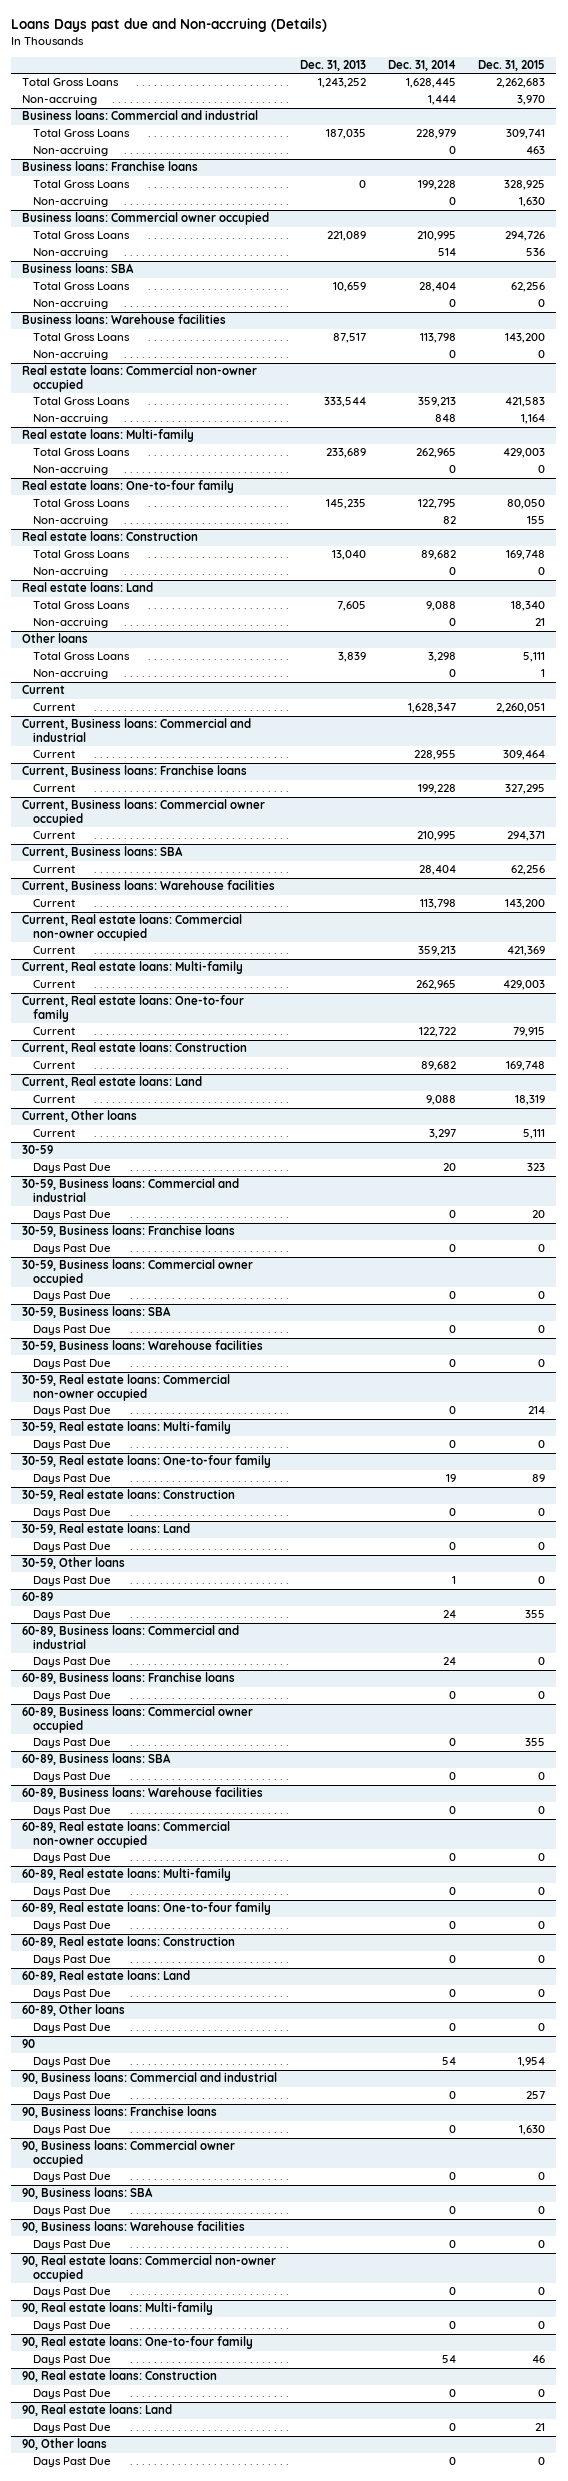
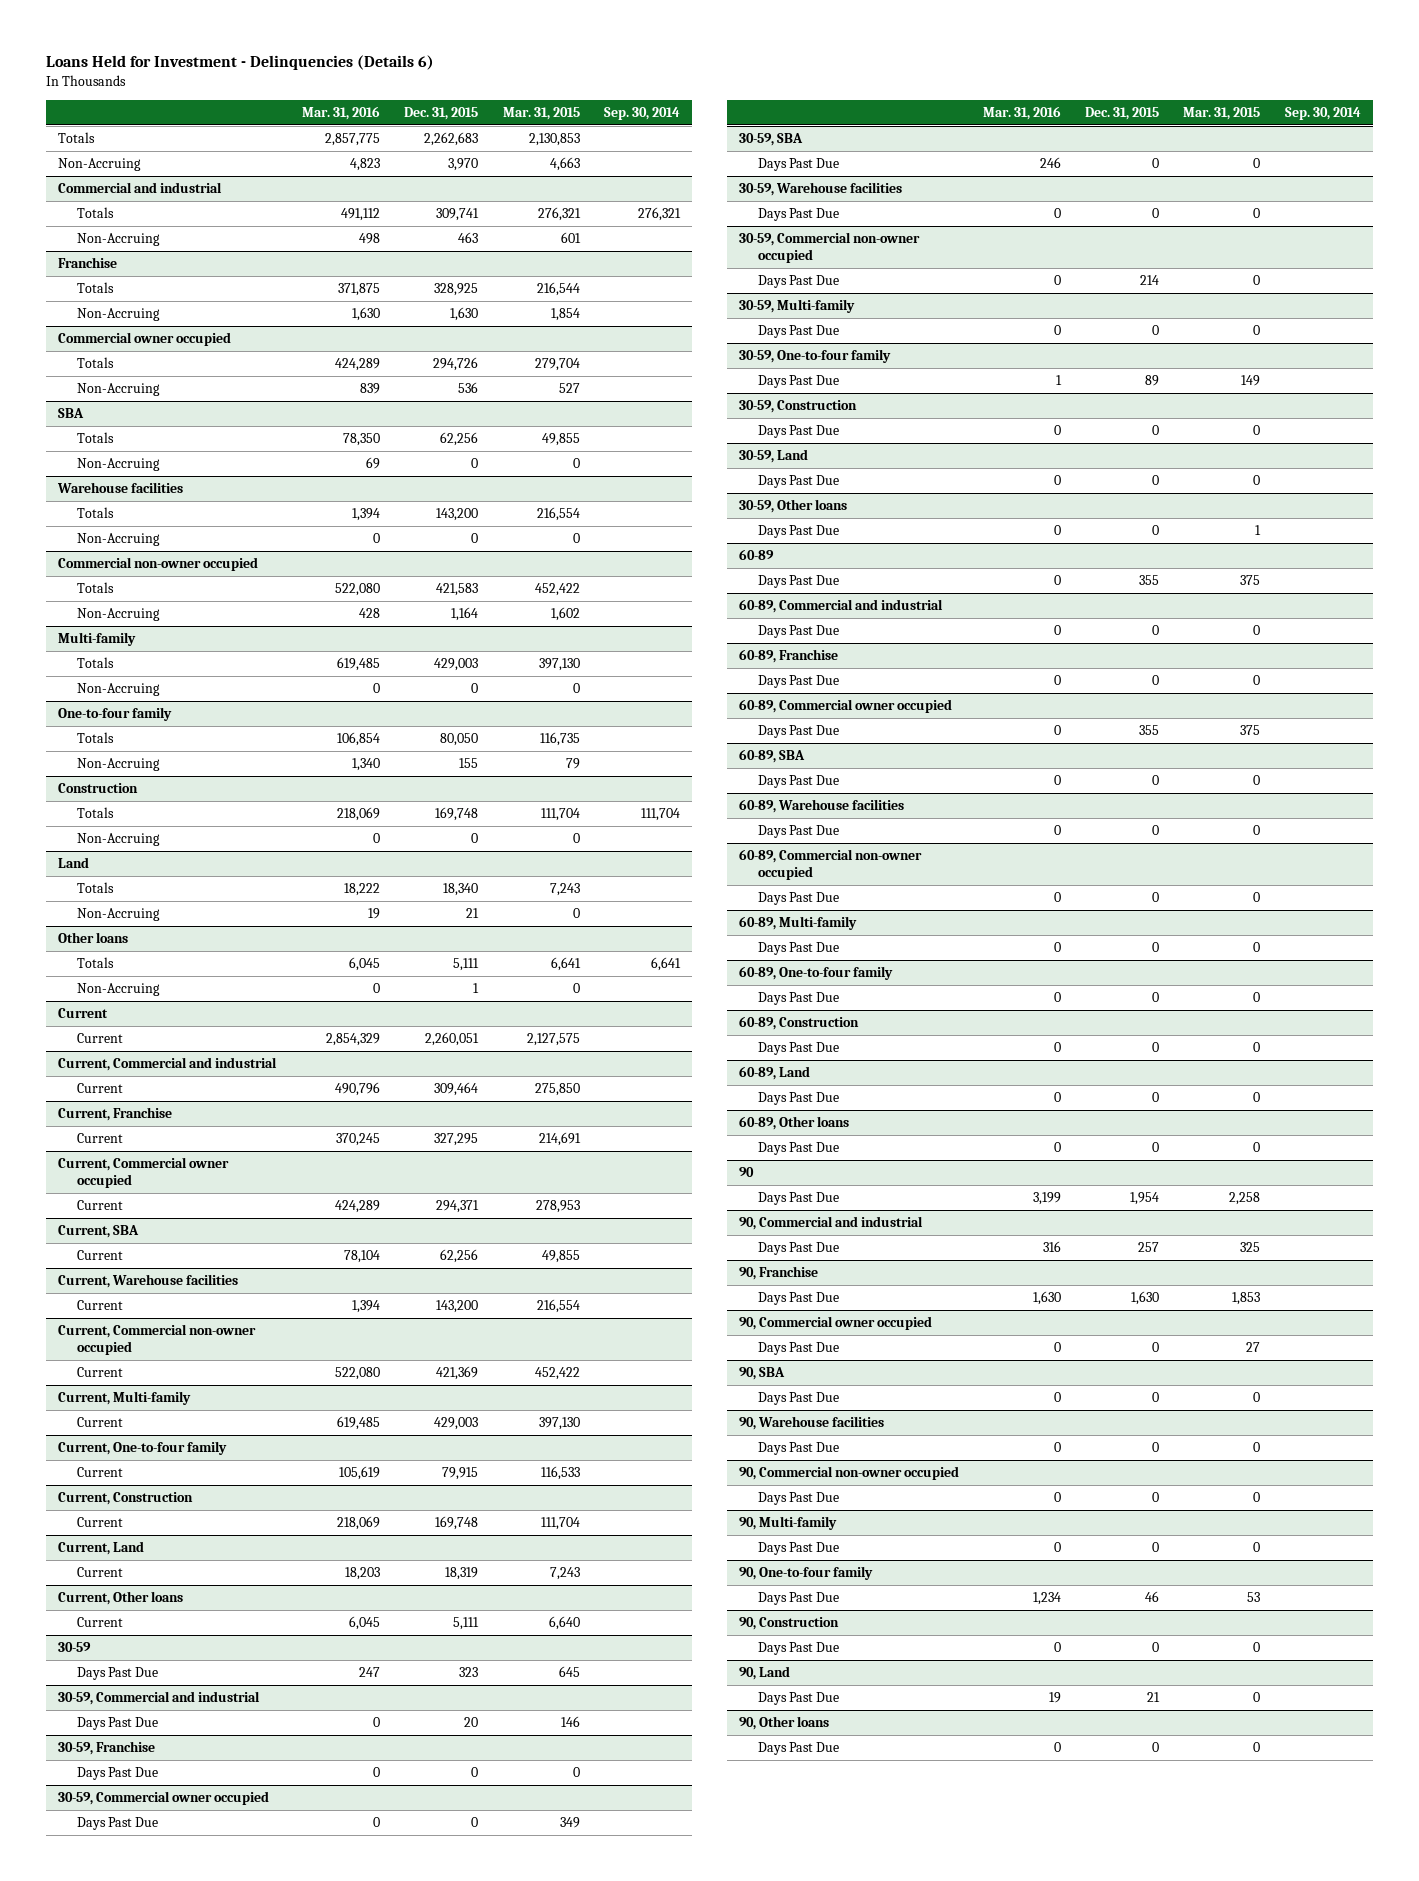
- Loans Days past due and Non-accruing (Details)
+ Loans Held for Investment - Delinquencies (Details 6)
- | Dec. 31, 2013 | Dec. 31, 2014 | Dec. 31, 2015
+ | Mar. 31, 2016 | Dec. 31, 2015 | Mar. 31, 2015 | Sep. 30, 2014
- Total Gross Loans | 1,243,252 | 1,628,445 | 2,262,683
- Non-accruing | | 1,444 | 3,970
- Business loans: Commercial and industrial
- Total Gross Loans | 187,035 | 228,979 | 309,741
- Non-accruing | | 0 | 463
- Business loans: Franchise loans
- Total Gross Loans | 0 | 199,228 | 328,925
- Non-accruing | | 0 | 1,630
- Business loans: Commercial owner occupied
- Total Gross Loans | 221,089 | 210,995 | 294,726
- Non-accruing | | 514 | 536
- Business loans: SBA
- Total Gross Loans | 10,659 | 28,404 | 62,256
- Non-accruing | | 0 | 0
- Business loans: Warehouse facilities
- Total Gross Loans | 87,517 | 113,798 | 143,200
- Non-accruing | | 0 | 0
- Real estate loans: Commercial non-owner occupied
- Total Gross Loans | 333,544 | 359,213 | 421,583
- Non-accruing | | 848 | 1,164
- Real estate loans: Multi-family
- Total Gross Loans | 233,689 | 262,965 | 429,003
- Non-accruing | | 0 | 0
- Real estate loans: One-to-four family
- Total Gross Loans | 145,235 | 122,795 | 80,050
- Non-accruing | | 82 | 155
- Real estate loans: Construction
- Total Gross Loans | 13,040 | 89,682 | 169,748
- Non-accruing | | 0 | 0
- Real estate loans: Land
- Total Gross Loans | 7,605 | 9,088 | 18,340
- Non-accruing | | 0 | 21
+ Totals | 2,857,775 | 2,262,683 | 2,130,853 |
+ Non-Accruing | 4,823 | 3,970 | 4,663 |
+ Commercial and industrial
+ Totals | 491,112 | 309,741 | 276,321 | 276,321
+ Non-Accruing | 498 | 463 | 601 |
+ Franchise
+ Totals | 371,875 | 328,925 | 216,544 |
+ Non-Accruing | 1,630 | 1,630 | 1,854 |
+ Commercial owner occupied
+ Totals | 424,289 | 294,726 | 279,704 |
+ Non-Accruing | 839 | 536 | 527 |
+ SBA
+ Totals | 78,350 | 62,256 | 49,855 |
+ Non-Accruing | 69 | 0 | 0 |
+ Warehouse facilities
+ Totals | 1,394 | 143,200 | 216,554 |
+ Non-Accruing | 0 | 0 | 0 |
+ Commercial non-owner occupied
+ Totals | 522,080 | 421,583 | 452,422 |
+ Non-Accruing | 428 | 1,164 | 1,602 |
+ Multi-family
+ Totals | 619,485 | 429,003 | 397,130 |
+ Non-Accruing | 0 | 0 | 0 |
+ One-to-four family
+ Totals | 106,854 | 80,050 | 116,735 |
+ Non-Accruing | 1,340 | 155 | 79 |
+ Construction
+ Totals | 218,069 | 169,748 | 111,704 | 111,704
+ Non-Accruing | 0 | 0 | 0 |
+ Land
+ Totals | 18,222 | 18,340 | 7,243 |
+ Non-Accruing | 19 | 21 | 0 |
@ Other loans
- Total Gross Loans | 3,839 | 3,298 | 5,111
- Non-accruing | | 0 | 1
+ Totals | 6,045 | 5,111 | 6,641 | 6,641
+ Non-Accruing | 0 | 1 | 0 |
- Current, Business loans: Commercial and industrial
+ Current, Commercial and industrial
- Current, Business loans: Franchise loans
+ Current, Franchise
- Current, Business loans: Commercial owner occupied
+ Current, Commercial owner occupied
- Current, Business loans: SBA
+ Current, SBA
- Current, Business loans: Warehouse facilities
+ Current, Warehouse facilities
- Current, Real estate loans: Commercial non-owner occupied
+ Current, Commercial non-owner occupied
- Current, Real estate loans: Multi-family
+ Current, Multi-family
- Current, Real estate loans: One-to-four family
+ Current, One-to-four family
- Current, Real estate loans: Construction
+ Current, Construction
- Current, Real estate loans: Land
+ Current, Land
- 30-59, Business loans: Commercial and industrial
+ 30-59, Commercial and industrial
- 30-59, Business loans: Franchise loans
+ 30-59, Franchise
- 30-59, Business loans: Commercial owner occupied
+ 30-59, Commercial owner occupied
- 30-59, Business loans: SBA
+ 30-59, SBA
- 30-59, Business loans: Warehouse facilities
+ 30-59, Warehouse facilities
- 30-59, Real estate loans: Commercial non-owner occupied
+ 30-59, Commercial non-owner occupied
- 30-59, Real estate loans: Multi-family
+ 30-59, Multi-family
- 30-59, Real estate loans: One-to-four family
+ 30-59, One-to-four family
- 30-59, Real estate loans: Construction
+ 30-59, Construction
- 30-59, Real estate loans: Land
+ 30-59, Land
- 60-89, Business loans: Commercial and industrial
+ 60-89, Commercial and industrial
- 60-89, Business loans: Franchise loans
+ 60-89, Franchise
- 60-89, Business loans: Commercial owner occupied
+ 60-89, Commercial owner occupied
- 60-89, Business loans: SBA
+ 60-89, SBA
- 60-89, Business loans: Warehouse facilities
+ 60-89, Warehouse facilities
- 60-89, Real estate loans: Commercial non-owner occupied
+ 60-89, Commercial non-owner occupied
- 60-89, Real estate loans: Multi-family
+ 60-89, Multi-family
- 60-89, Real estate loans: One-to-four family
+ 60-89, One-to-four family
- 60-89, Real estate loans: Construction
+ 60-89, Construction
- 60-89, Real estate loans: Land
+ 60-89, Land
- 90, Business loans: Commercial and industrial
+ 90, Commercial and industrial
- 90, Business loans: Franchise loans
+ 90, Franchise
- 90, Business loans: Commercial owner occupied
+ 90, Commercial owner occupied
- 90, Business loans: SBA
+ 90, SBA
- 90, Business loans: Warehouse facilities
+ 90, Warehouse facilities
- 90, Real estate loans: Commercial non-owner occupied
+ 90, Commercial non-owner occupied
- 90, Real estate loans: Multi-family
+ 90, Multi-family
- 90, Real estate loans: One-to-four family
+ 90, One-to-four family
- 90, Real estate loans: Construction
+ 90, Construction
- 90, Real estate loans: Land
+ 90, Land

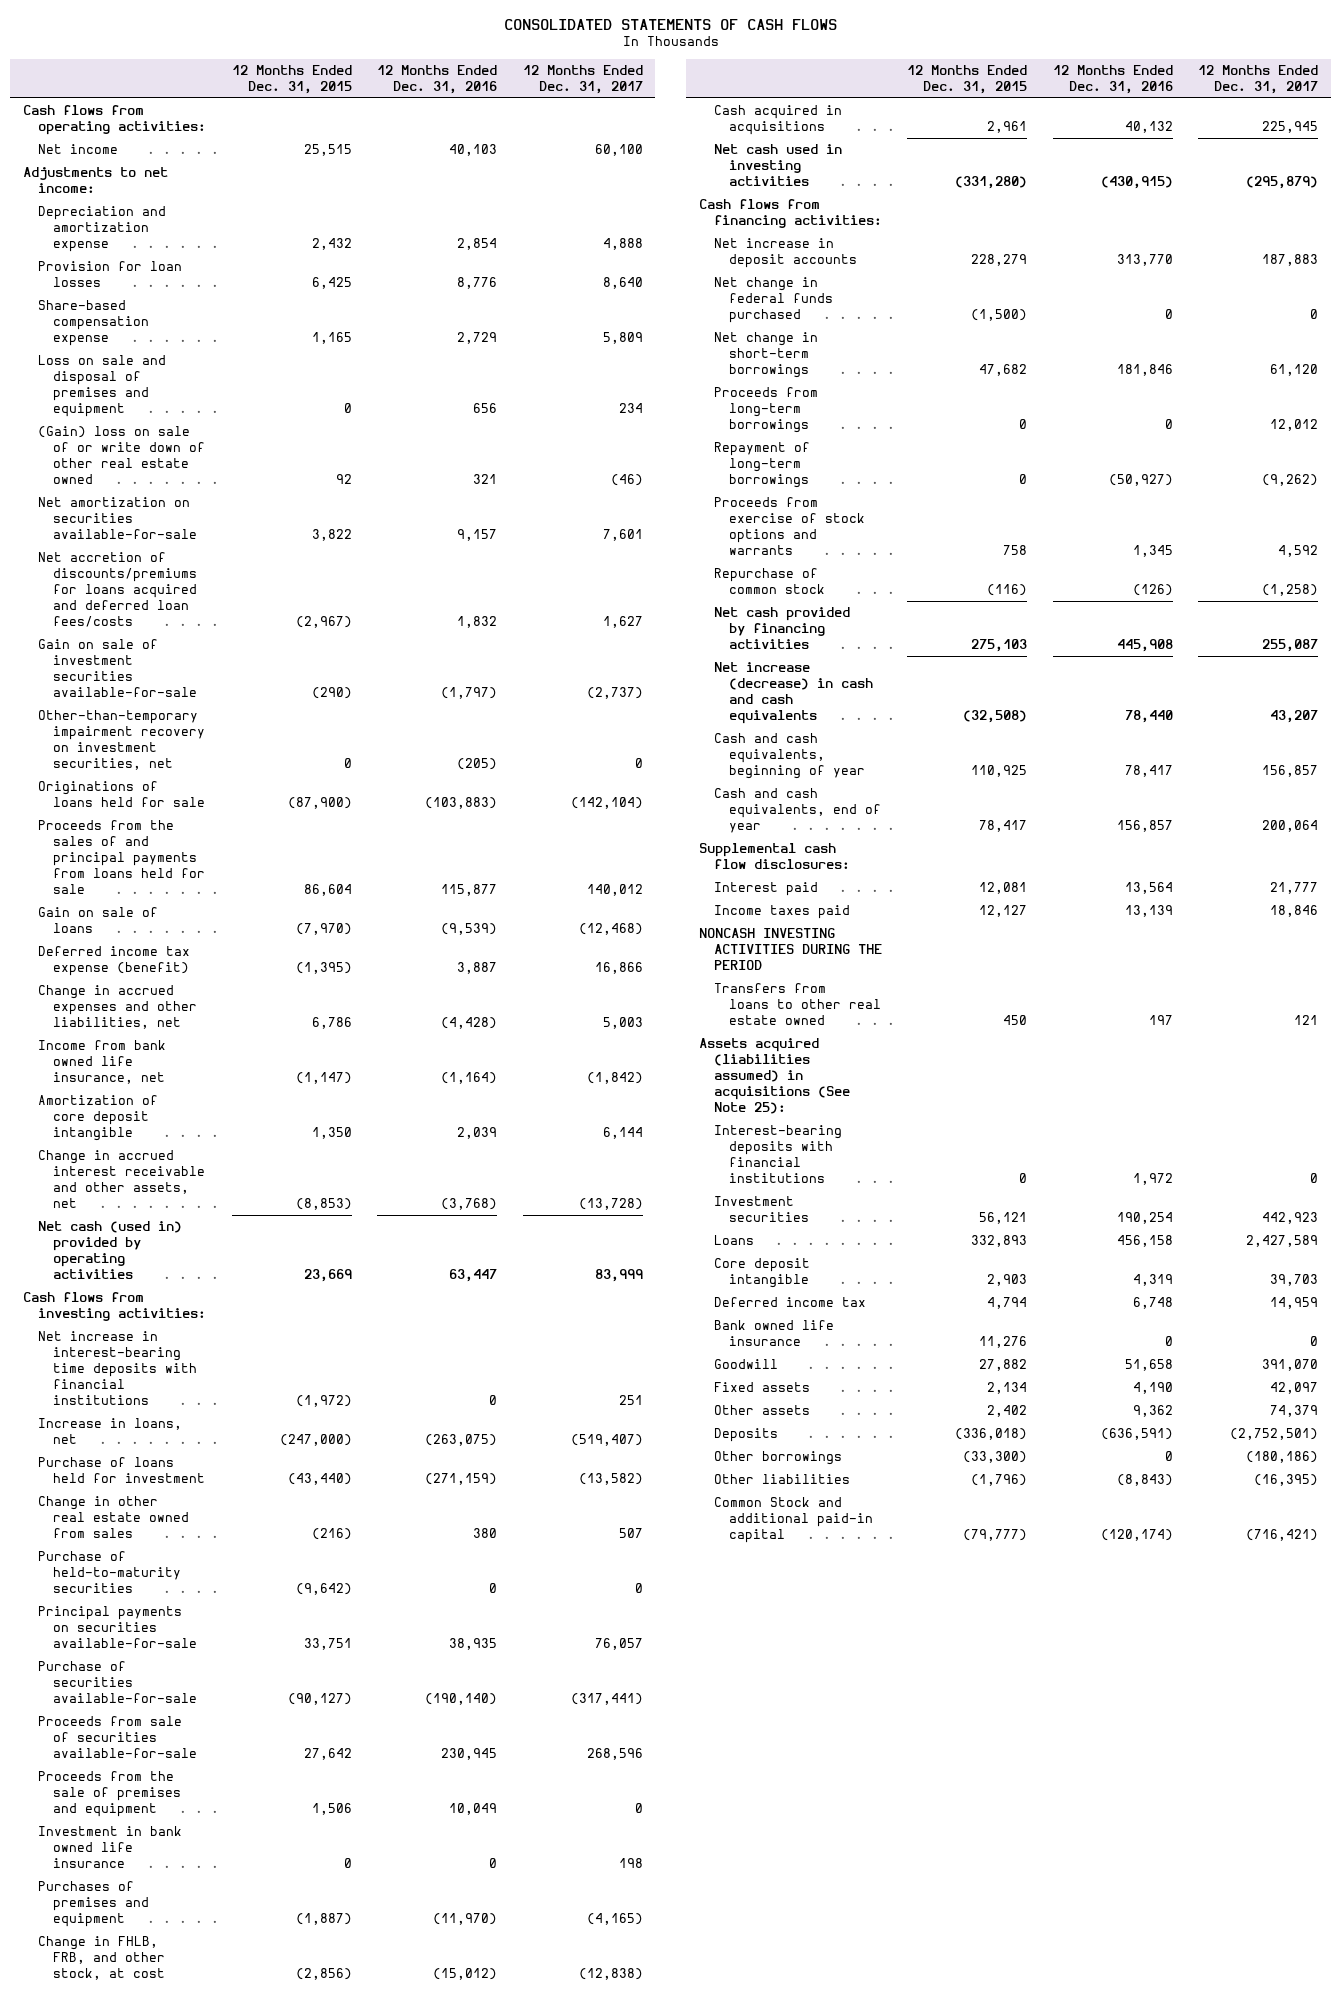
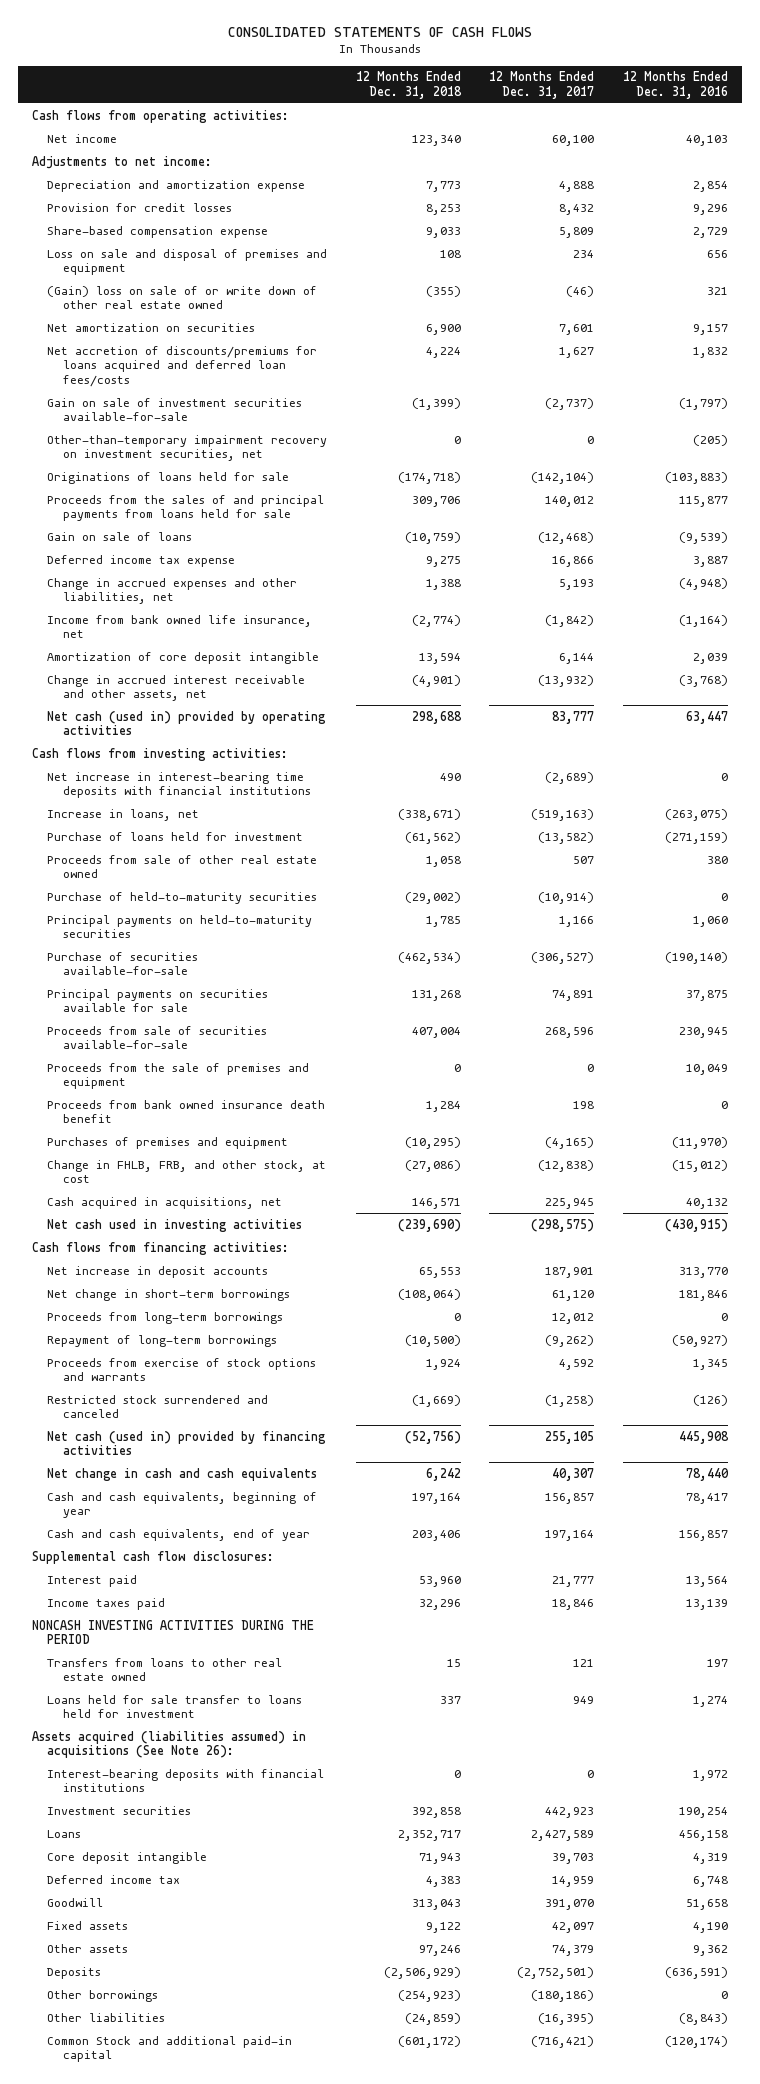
- | 12 Months Ended Dec. 31, 2015 | 12 Months Ended Dec. 31, 2016 | 12 Months Ended Dec. 31, 2017
+ | 12 Months Ended Dec. 31, 2018 | 12 Months Ended Dec. 31, 2017 | 12 Months Ended Dec. 31, 2016
- Provision for loan losses | 6,425 | 8,776 | 8,640
+ Provision for credit losses | 8,253 | 8,432 | 9,296
- Net amortization on securities available-for-sale | 3,822 | 9,157 | 7,601
+ Net amortization on securities | 6,900 | 7,601 | 9,157
- Deferred income tax expense (benefit) | (1,395) | 3,887 | 16,866
- Change in accrued expenses and other liabilities, net | 6,786 | (4,428) | 5,003
+ Deferred income tax expense | 9,275 | 16,866 | 3,887
+ Change in accrued expenses and other liabilities, net | 1,388 | 5,193 | (4,948)
- Change in accrued interest receivable and other assets, net | (8,853) | (3,768) | (13,728)
- Net cash (used in) provided by operating activities | 23,669 | 63,447 | 83,999
+ Change in accrued interest receivable and other assets, net | (4,901) | (13,932) | (3,768)
+ Net cash (used in) provided by operating activities | 298,688 | 83,777 | 63,447
- Net increase in interest-bearing time deposits with financial institutions | (1,972) | 0 | 251
- Increase in loans, net | (247,000) | (263,075) | (519,407)
+ Net increase in interest-bearing time deposits with financial institutions | 490 | (2,689) | 0
+ Increase in loans, net | (338,671) | (519,163) | (263,075)
- Change in other real estate owned from sales | (216) | 380 | 507
- Purchase of held-to-maturity securities | (9,642) | 0 | 0
- Principal payments on securities available-for-sale | 33,751 | 38,935 | 76,057
- Purchase of securities available-for-sale | (90,127) | (190,140) | (317,441)
+ Proceeds from sale of other real estate owned | 1,058 | 507 | 380
+ Purchase of held-to-maturity securities | (29,002) | (10,914) | 0
+ Principal payments on held-to-maturity securities | 1,785 | 1,166 | 1,060
+ Purchase of securities available-for-sale | (462,534) | (306,527) | (190,140)
+ Principal payments on securities available for sale | 131,268 | 74,891 | 37,875
- Investment in bank owned life insurance | 0 | 0 | 198
+ Proceeds from bank owned insurance death benefit | 1,284 | 198 | 0
- Cash acquired in acquisitions | 2,961 | 40,132 | 225,945
- Net cash used in investing activities | (331,280) | (430,915) | (295,879)
+ Cash acquired in acquisitions, net | 146,571 | 225,945 | 40,132
+ Net cash used in investing activities | (239,690) | (298,575) | (430,915)
- Net increase in deposit accounts | 228,279 | 313,770 | 187,883
- Net change in federal funds purchased | (1,500) | 0 | 0
+ Net increase in deposit accounts | 65,553 | 187,901 | 313,770
- Repurchase of common stock | (116) | (126) | (1,258)
- Net cash provided by financing activities | 275,103 | 445,908 | 255,087
- Net increase (decrease) in cash and cash equivalents | (32,508) | 78,440 | 43,207
+ Restricted stock surrendered and canceled | (1,669) | (1,258) | (126)
+ Net cash (used in) provided by financing activities | (52,756) | 255,105 | 445,908
+ Net change in cash and cash equivalents | 6,242 | 40,307 | 78,440
- Cash and cash equivalents, end of year | 78,417 | 156,857 | 200,064
+ Cash and cash equivalents, end of year | 203,406 | 197,164 | 156,857
- Assets acquired (liabilities assumed) in acquisitions (See Note 25):
+ Loans held for sale transfer to loans held for investment | 337 | 949 | 1,274
+ Assets acquired (liabilities assumed) in acquisitions (See Note 26):
- Bank owned life insurance | 11,276 | 0 | 0

